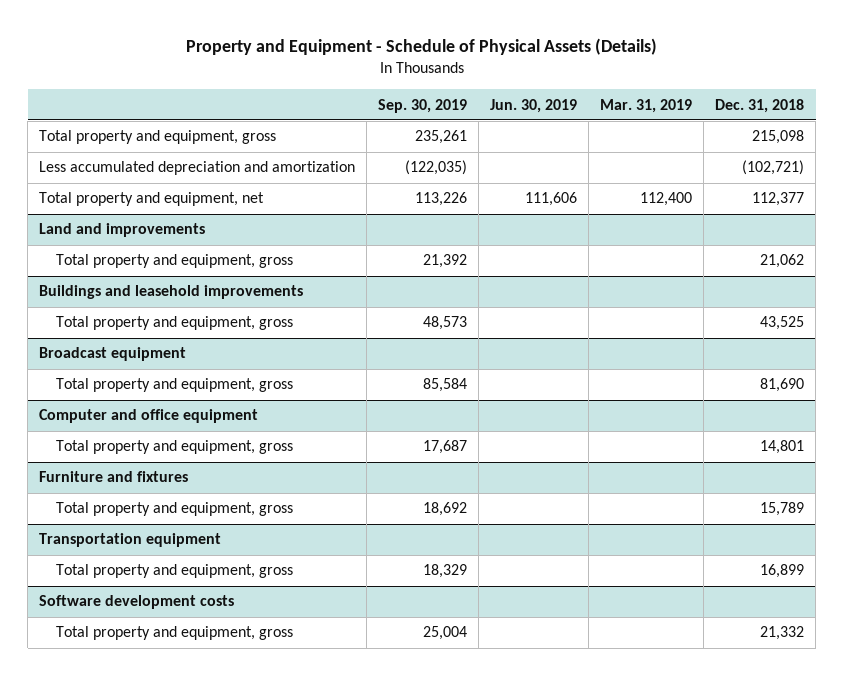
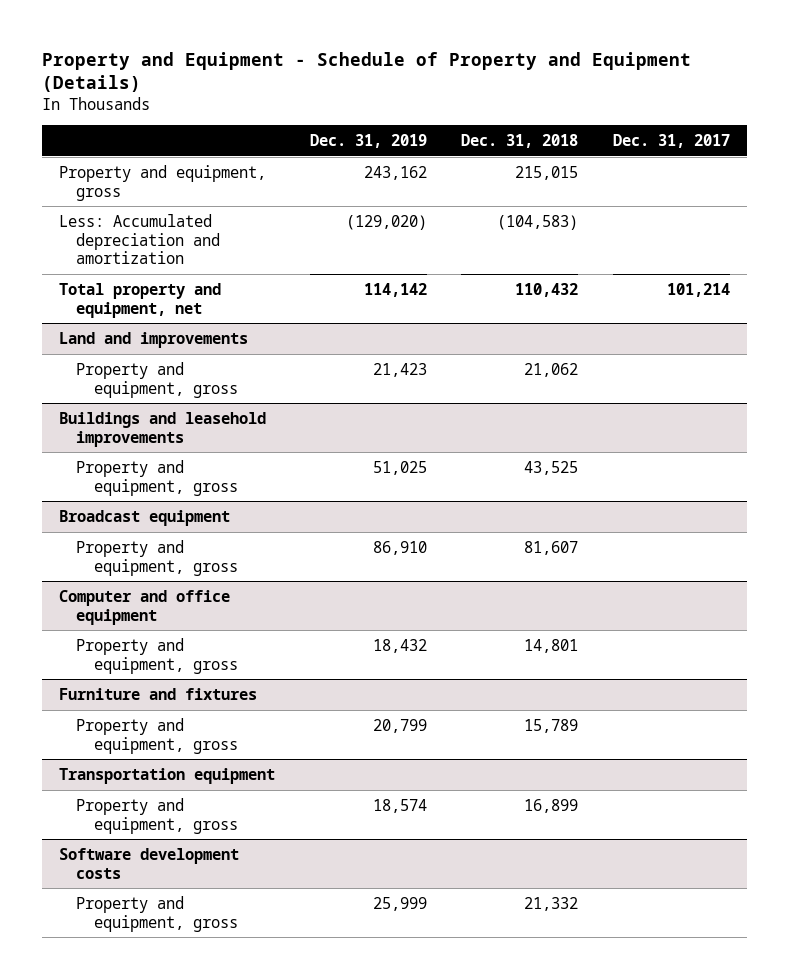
- Property and Equipment - Schedule of Physical Assets (Details)
+ Property and Equipment - Schedule of Property and Equipment (Details)
- | Sep. 30, 2019 | Jun. 30, 2019 | Mar. 31, 2019 | Dec. 31, 2018
+ | Dec. 31, 2019 | Dec. 31, 2018 | Dec. 31, 2017
- Total property and equipment, gross | 235,261 | | | 215,098
- Less accumulated depreciation and amortization | (122,035) | | | (102,721)
- Total property and equipment, net | 113,226 | 111,606 | 112,400 | 112,377
+ Property and equipment, gross | 243,162 | 215,015 |
+ Less: Accumulated depreciation and amortization | (129,020) | (104,583) |
+ Total property and equipment, net | 114,142 | 110,432 | 101,214
@ Land and improvements
- Total property and equipment, gross | 21,392 | | | 21,062
+ Property and equipment, gross | 21,423 | 21,062 |
@ Buildings and leasehold improvements
- Total property and equipment, gross | 48,573 | | | 43,525
+ Property and equipment, gross | 51,025 | 43,525 |
@ Broadcast equipment
- Total property and equipment, gross | 85,584 | | | 81,690
+ Property and equipment, gross | 86,910 | 81,607 |
@ Computer and office equipment
- Total property and equipment, gross | 17,687 | | | 14,801
+ Property and equipment, gross | 18,432 | 14,801 |
@ Furniture and fixtures
- Total property and equipment, gross | 18,692 | | | 15,789
+ Property and equipment, gross | 20,799 | 15,789 |
@ Transportation equipment
- Total property and equipment, gross | 18,329 | | | 16,899
+ Property and equipment, gross | 18,574 | 16,899 |
@ Software development costs
- Total property and equipment, gross | 25,004 | | | 21,332
+ Property and equipment, gross | 25,999 | 21,332 |

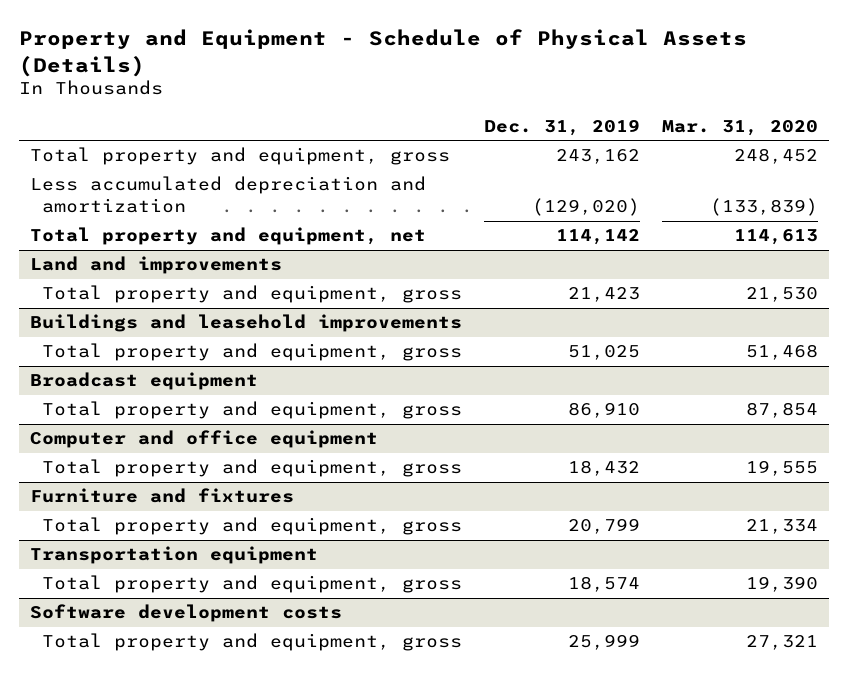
- Property and Equipment - Schedule of Property and Equipment (Details)
+ Property and Equipment - Schedule of Physical Assets (Details)
- | Dec. 31, 2019 | Dec. 31, 2018 | Dec. 31, 2017
+ | Dec. 31, 2019 | Mar. 31, 2020
- Property and equipment, gross | 243,162 | 215,015 |
- Less: Accumulated depreciation and amortization | (129,020) | (104,583) |
+ Total property and equipment, gross | 243,162 | 248,452
+ Less accumulated depreciation and amortization | (129,020) | (133,839)
@ Land and improvements
- Property and equipment, gross | 21,423 | 21,062 |
+ Total property and equipment, gross | 21,423 | 21,530
@ Buildings and leasehold improvements
- Property and equipment, gross | 51,025 | 43,525 |
+ Total property and equipment, gross | 51,025 | 51,468
@ Broadcast equipment
- Property and equipment, gross | 86,910 | 81,607 |
+ Total property and equipment, gross | 86,910 | 87,854
@ Computer and office equipment
- Property and equipment, gross | 18,432 | 14,801 |
+ Total property and equipment, gross | 18,432 | 19,555
@ Furniture and fixtures
- Property and equipment, gross | 20,799 | 15,789 |
+ Total property and equipment, gross | 20,799 | 21,334
@ Transportation equipment
- Property and equipment, gross | 18,574 | 16,899 |
+ Total property and equipment, gross | 18,574 | 19,390
@ Software development costs
- Property and equipment, gross | 25,999 | 21,332 |
+ Total property and equipment, gross | 25,999 | 27,321

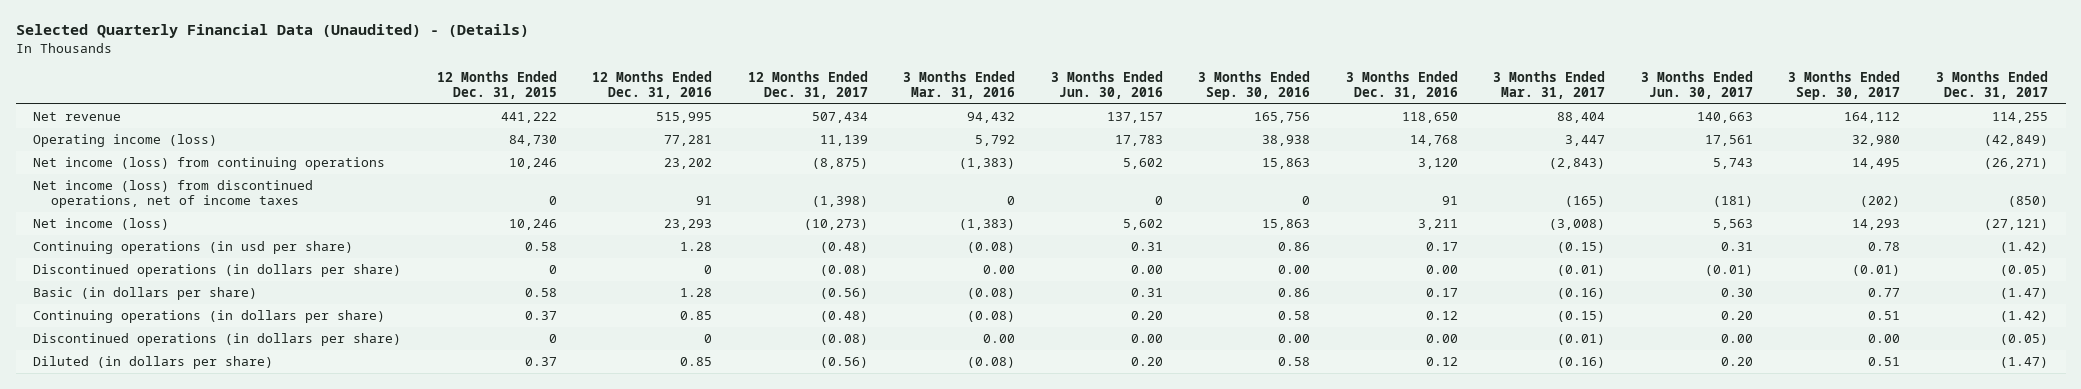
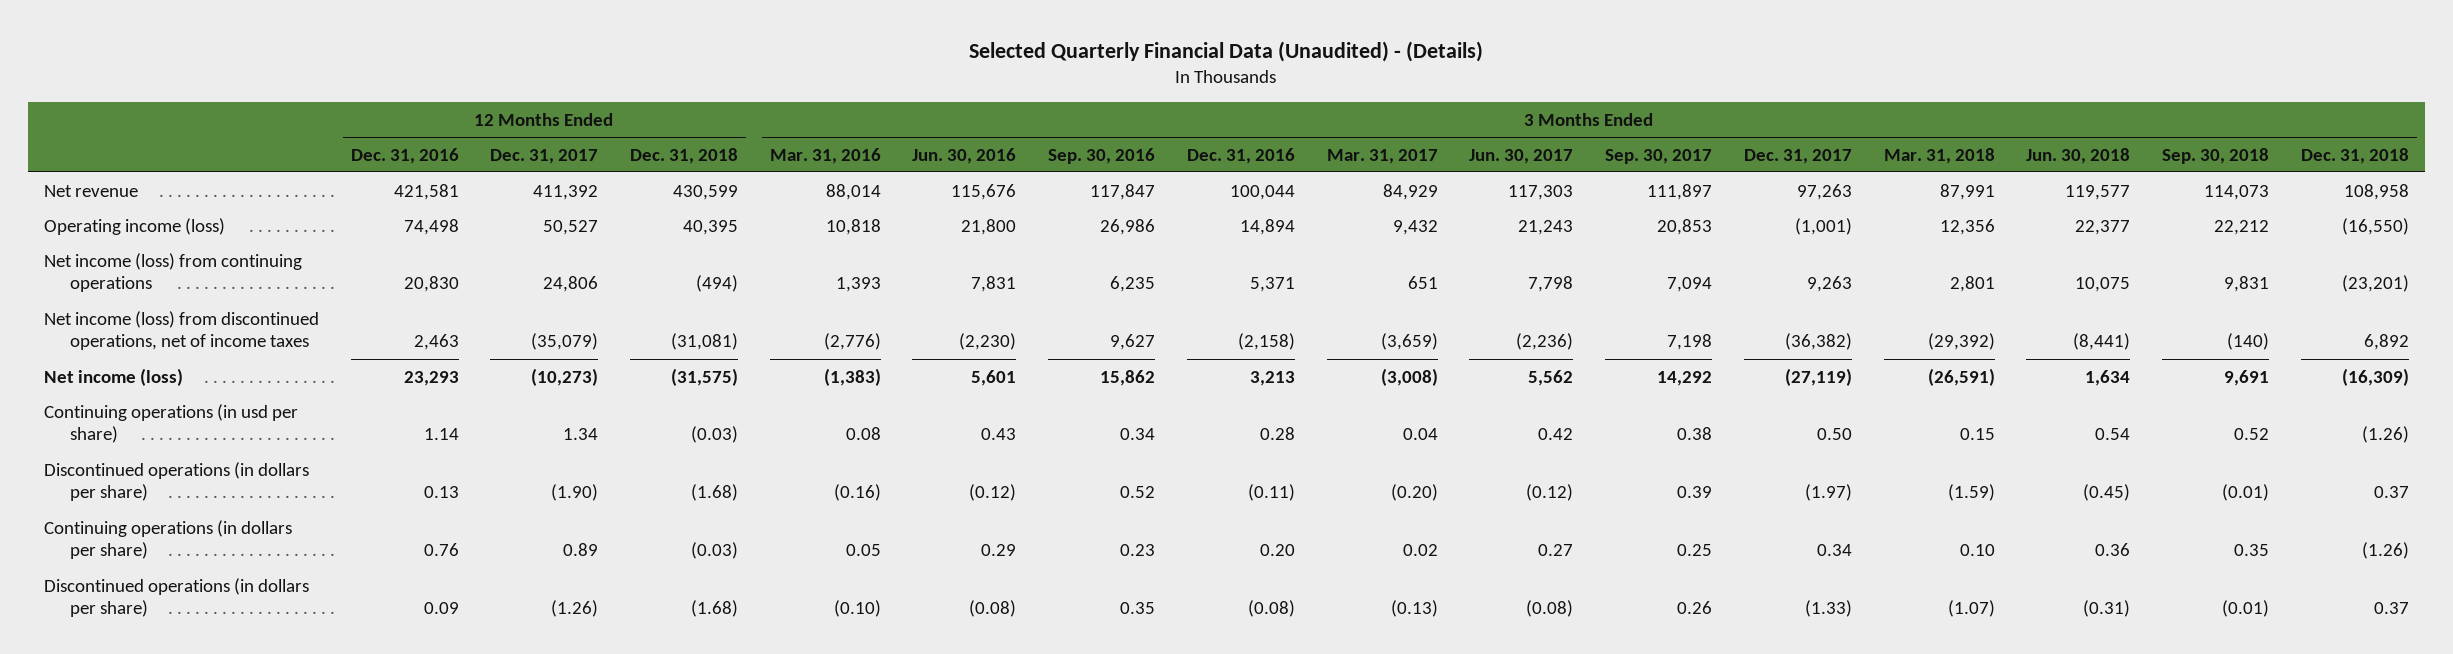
- | 12 Months Ended Dec. 31, 2015 | 12 Months Ended Dec. 31, 2016 | 12 Months Ended Dec. 31, 2017 | 3 Months Ended Mar. 31, 2016 | 3 Months Ended Jun. 30, 2016 | 3 Months Ended Sep. 30, 2016 | 3 Months Ended Dec. 31, 2016 | 3 Months Ended Mar. 31, 2017 | 3 Months Ended Jun. 30, 2017 | 3 Months Ended Sep. 30, 2017 | 3 Months Ended Dec. 31, 2017
+ | 12 Months Ended Dec. 31, 2016 | 12 Months Ended Dec. 31, 2017 | 12 Months Ended Dec. 31, 2018 | 3 Months Ended Mar. 31, 2016 | 3 Months Ended Jun. 30, 2016 | 3 Months Ended Sep. 30, 2016 | 3 Months Ended Dec. 31, 2016 | 3 Months Ended Mar. 31, 2017 | 3 Months Ended Jun. 30, 2017 | 3 Months Ended Sep. 30, 2017 | 3 Months Ended Dec. 31, 2017 | 3 Months Ended Mar. 31, 2018 | 3 Months Ended Jun. 30, 2018 | 3 Months Ended Sep. 30, 2018 | 3 Months Ended Dec. 31, 2018
- Net revenue | 441,222 | 515,995 | 507,434 | 94,432 | 137,157 | 165,756 | 118,650 | 88,404 | 140,663 | 164,112 | 114,255
- Operating income (loss) | 84,730 | 77,281 | 11,139 | 5,792 | 17,783 | 38,938 | 14,768 | 3,447 | 17,561 | 32,980 | (42,849)
- Net income (loss) from continuing operations | 10,246 | 23,202 | (8,875) | (1,383) | 5,602 | 15,863 | 3,120 | (2,843) | 5,743 | 14,495 | (26,271)
- Net income (loss) from discontinued operations, net of income taxes | 0 | 91 | (1,398) | 0 | 0 | 0 | 91 | (165) | (181) | (202) | (850)
- Net income (loss) | 10,246 | 23,293 | (10,273) | (1,383) | 5,602 | 15,863 | 3,211 | (3,008) | 5,563 | 14,293 | (27,121)
- Continuing operations (in usd per share) | 0.58 | 1.28 | (0.48) | (0.08) | 0.31 | 0.86 | 0.17 | (0.15) | 0.31 | 0.78 | (1.42)
- Discontinued operations (in dollars per share) | 0 | 0 | (0.08) | 0.00 | 0.00 | 0.00 | 0.00 | (0.01) | (0.01) | (0.01) | (0.05)
- Basic (in dollars per share) | 0.58 | 1.28 | (0.56) | (0.08) | 0.31 | 0.86 | 0.17 | (0.16) | 0.30 | 0.77 | (1.47)
- Continuing operations (in dollars per share) | 0.37 | 0.85 | (0.48) | (0.08) | 0.20 | 0.58 | 0.12 | (0.15) | 0.20 | 0.51 | (1.42)
- Discontinued operations (in dollars per share) | 0 | 0 | (0.08) | 0.00 | 0.00 | 0.00 | 0.00 | (0.01) | 0.00 | 0.00 | (0.05)
- Diluted (in dollars per share) | 0.37 | 0.85 | (0.56) | (0.08) | 0.20 | 0.58 | 0.12 | (0.16) | 0.20 | 0.51 | (1.47)
+ Net revenue | 421,581 | 411,392 | 430,599 | 88,014 | 115,676 | 117,847 | 100,044 | 84,929 | 117,303 | 111,897 | 97,263 | 87,991 | 119,577 | 114,073 | 108,958
+ Operating income (loss) | 74,498 | 50,527 | 40,395 | 10,818 | 21,800 | 26,986 | 14,894 | 9,432 | 21,243 | 20,853 | (1,001) | 12,356 | 22,377 | 22,212 | (16,550)
+ Net income (loss) from continuing operations | 20,830 | 24,806 | (494) | 1,393 | 7,831 | 6,235 | 5,371 | 651 | 7,798 | 7,094 | 9,263 | 2,801 | 10,075 | 9,831 | (23,201)
+ Net income (loss) from discontinued operations, net of income taxes | 2,463 | (35,079) | (31,081) | (2,776) | (2,230) | 9,627 | (2,158) | (3,659) | (2,236) | 7,198 | (36,382) | (29,392) | (8,441) | (140) | 6,892
+ Net income (loss) | 23,293 | (10,273) | (31,575) | (1,383) | 5,601 | 15,862 | 3,213 | (3,008) | 5,562 | 14,292 | (27,119) | (26,591) | 1,634 | 9,691 | (16,309)
+ Continuing operations (in usd per share) | 1.14 | 1.34 | (0.03) | 0.08 | 0.43 | 0.34 | 0.28 | 0.04 | 0.42 | 0.38 | 0.50 | 0.15 | 0.54 | 0.52 | (1.26)
+ Discontinued operations (in dollars per share) | 0.13 | (1.90) | (1.68) | (0.16) | (0.12) | 0.52 | (0.11) | (0.20) | (0.12) | 0.39 | (1.97) | (1.59) | (0.45) | (0.01) | 0.37
+ Continuing operations (in dollars per share) | 0.76 | 0.89 | (0.03) | 0.05 | 0.29 | 0.23 | 0.20 | 0.02 | 0.27 | 0.25 | 0.34 | 0.10 | 0.36 | 0.35 | (1.26)
+ Discontinued operations (in dollars per share) | 0.09 | (1.26) | (1.68) | (0.10) | (0.08) | 0.35 | (0.08) | (0.13) | (0.08) | 0.26 | (1.33) | (1.07) | (0.31) | (0.01) | 0.37

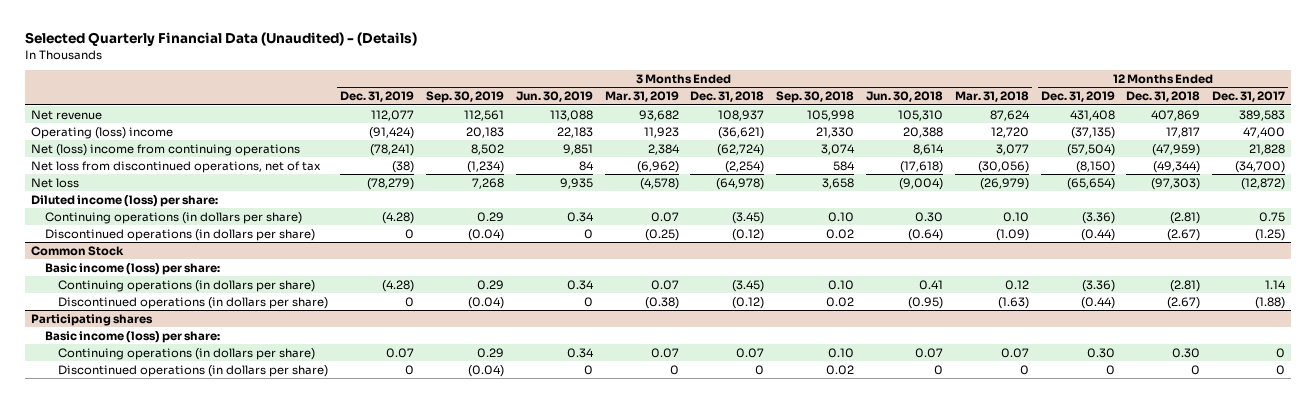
- | 12 Months Ended Dec. 31, 2016 | 12 Months Ended Dec. 31, 2017 | 12 Months Ended Dec. 31, 2018 | 3 Months Ended Mar. 31, 2016 | 3 Months Ended Jun. 30, 2016 | 3 Months Ended Sep. 30, 2016 | 3 Months Ended Dec. 31, 2016 | 3 Months Ended Mar. 31, 2017 | 3 Months Ended Jun. 30, 2017 | 3 Months Ended Sep. 30, 2017 | 3 Months Ended Dec. 31, 2017 | 3 Months Ended Mar. 31, 2018 | 3 Months Ended Jun. 30, 2018 | 3 Months Ended Sep. 30, 2018 | 3 Months Ended Dec. 31, 2018
+ | 3 Months Ended Dec. 31, 2019 | 3 Months Ended Sep. 30, 2019 | 3 Months Ended Jun. 30, 2019 | 3 Months Ended Mar. 31, 2019 | 3 Months Ended Dec. 31, 2018 | 3 Months Ended Sep. 30, 2018 | 3 Months Ended Jun. 30, 2018 | 3 Months Ended Mar. 31, 2018 | 12 Months Ended Dec. 31, 2019 | 12 Months Ended Dec. 31, 2018 | 12 Months Ended Dec. 31, 2017
- Net revenue | 421,581 | 411,392 | 430,599 | 88,014 | 115,676 | 117,847 | 100,044 | 84,929 | 117,303 | 111,897 | 97,263 | 87,991 | 119,577 | 114,073 | 108,958
- Operating income (loss) | 74,498 | 50,527 | 40,395 | 10,818 | 21,800 | 26,986 | 14,894 | 9,432 | 21,243 | 20,853 | (1,001) | 12,356 | 22,377 | 22,212 | (16,550)
- Net income (loss) from continuing operations | 20,830 | 24,806 | (494) | 1,393 | 7,831 | 6,235 | 5,371 | 651 | 7,798 | 7,094 | 9,263 | 2,801 | 10,075 | 9,831 | (23,201)
- Net income (loss) from discontinued operations, net of income taxes | 2,463 | (35,079) | (31,081) | (2,776) | (2,230) | 9,627 | (2,158) | (3,659) | (2,236) | 7,198 | (36,382) | (29,392) | (8,441) | (140) | 6,892
- Net income (loss) | 23,293 | (10,273) | (31,575) | (1,383) | 5,601 | 15,862 | 3,213 | (3,008) | 5,562 | 14,292 | (27,119) | (26,591) | 1,634 | 9,691 | (16,309)
- Continuing operations (in usd per share) | 1.14 | 1.34 | (0.03) | 0.08 | 0.43 | 0.34 | 0.28 | 0.04 | 0.42 | 0.38 | 0.50 | 0.15 | 0.54 | 0.52 | (1.26)
- Discontinued operations (in dollars per share) | 0.13 | (1.90) | (1.68) | (0.16) | (0.12) | 0.52 | (0.11) | (0.20) | (0.12) | 0.39 | (1.97) | (1.59) | (0.45) | (0.01) | 0.37
- Continuing operations (in dollars per share) | 0.76 | 0.89 | (0.03) | 0.05 | 0.29 | 0.23 | 0.20 | 0.02 | 0.27 | 0.25 | 0.34 | 0.10 | 0.36 | 0.35 | (1.26)
- Discontinued operations (in dollars per share) | 0.09 | (1.26) | (1.68) | (0.10) | (0.08) | 0.35 | (0.08) | (0.13) | (0.08) | 0.26 | (1.33) | (1.07) | (0.31) | (0.01) | 0.37
+ Net revenue | 112,077 | 112,561 | 113,088 | 93,682 | 108,937 | 105,998 | 105,310 | 87,624 | 431,408 | 407,869 | 389,583
+ Operating (loss) income | (91,424) | 20,183 | 22,183 | 11,923 | (36,621) | 21,330 | 20,388 | 12,720 | (37,135) | 17,817 | 47,400
+ Net (loss) income from continuing operations | (78,241) | 8,502 | 9,851 | 2,384 | (62,724) | 3,074 | 8,614 | 3,077 | (57,504) | (47,959) | 21,828
+ Net loss from discontinued operations, net of tax | (38) | (1,234) | 84 | (6,962) | (2,254) | 584 | (17,618) | (30,056) | (8,150) | (49,344) | (34,700)
+ Net loss | (78,279) | 7,268 | 9,935 | (4,578) | (64,978) | 3,658 | (9,004) | (26,979) | (65,654) | (97,303) | (12,872)
+ Diluted income (loss) per share:
+ Continuing operations (in dollars per share) | (4.28) | 0.29 | 0.34 | 0.07 | (3.45) | 0.10 | 0.30 | 0.10 | (3.36) | (2.81) | 0.75
+ Discontinued operations (in dollars per share) | 0 | (0.04) | 0 | (0.25) | (0.12) | 0.02 | (0.64) | (1.09) | (0.44) | (2.67) | (1.25)
+ Common Stock
+ Basic income (loss) per share:
+ Continuing operations (in dollars per share) | (4.28) | 0.29 | 0.34 | 0.07 | (3.45) | 0.10 | 0.41 | 0.12 | (3.36) | (2.81) | 1.14
+ Discontinued operations (in dollars per share) | 0 | (0.04) | 0 | (0.38) | (0.12) | 0.02 | (0.95) | (1.63) | (0.44) | (2.67) | (1.88)
+ Participating shares
+ Basic income (loss) per share:
+ Continuing operations (in dollars per share) | 0.07 | 0.29 | 0.34 | 0.07 | 0.07 | 0.10 | 0.07 | 0.07 | 0.30 | 0.30 | 0
+ Discontinued operations (in dollars per share) | 0 | (0.04) | 0 | 0 | 0 | 0.02 | 0 | 0 | 0 | 0 | 0

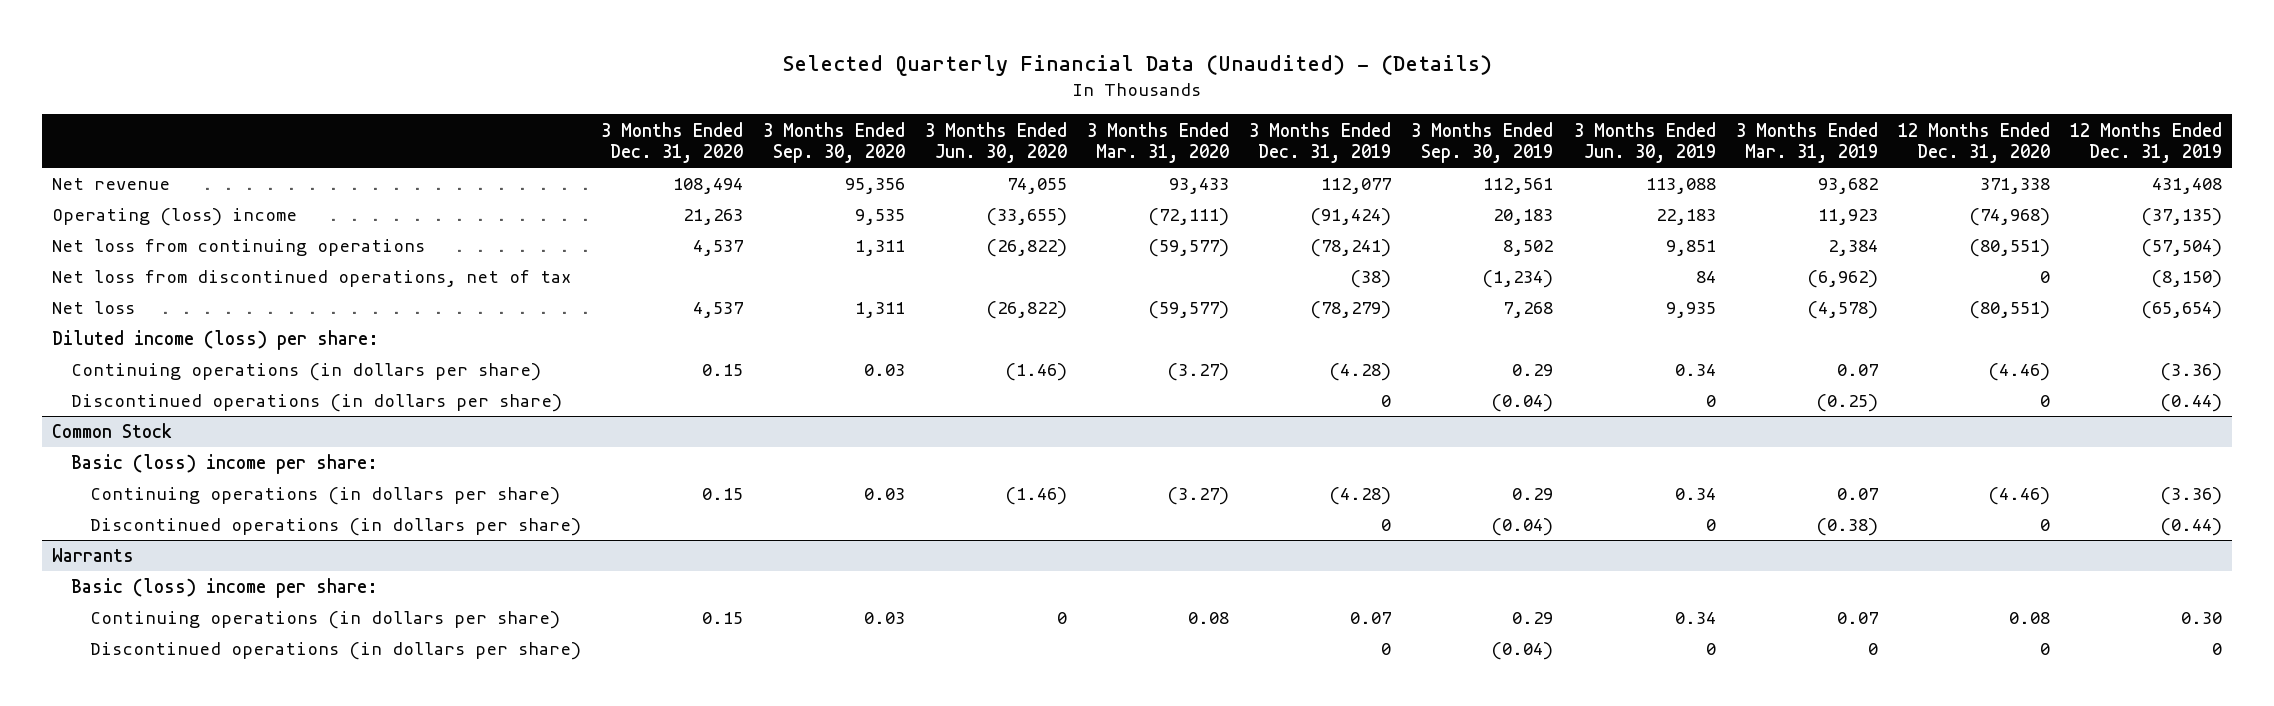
- | 3 Months Ended Dec. 31, 2019 | 3 Months Ended Sep. 30, 2019 | 3 Months Ended Jun. 30, 2019 | 3 Months Ended Mar. 31, 2019 | 3 Months Ended Dec. 31, 2018 | 3 Months Ended Sep. 30, 2018 | 3 Months Ended Jun. 30, 2018 | 3 Months Ended Mar. 31, 2018 | 12 Months Ended Dec. 31, 2019 | 12 Months Ended Dec. 31, 2018 | 12 Months Ended Dec. 31, 2017
+ | 3 Months Ended Dec. 31, 2020 | 3 Months Ended Sep. 30, 2020 | 3 Months Ended Jun. 30, 2020 | 3 Months Ended Mar. 31, 2020 | 3 Months Ended Dec. 31, 2019 | 3 Months Ended Sep. 30, 2019 | 3 Months Ended Jun. 30, 2019 | 3 Months Ended Mar. 31, 2019 | 12 Months Ended Dec. 31, 2020 | 12 Months Ended Dec. 31, 2019
- Net (loss) income from continuing operations | (78,241) | 8,502 | 9,851 | 2,384 | (62,724) | 3,074 | 8,614 | 3,077 | (57,504) | (47,959) | 21,828
+ Net loss from continuing operations | 4,537 | 1,311 | (26,822) | (59,577) | (78,241) | 8,502 | 9,851 | 2,384 | (80,551) | (57,504)
@ Common Stock
- Basic income (loss) per share:
+ Basic (loss) income per share:
- Participating shares
- Basic income (loss) per share:
+ Warrants
+ Basic (loss) income per share:

